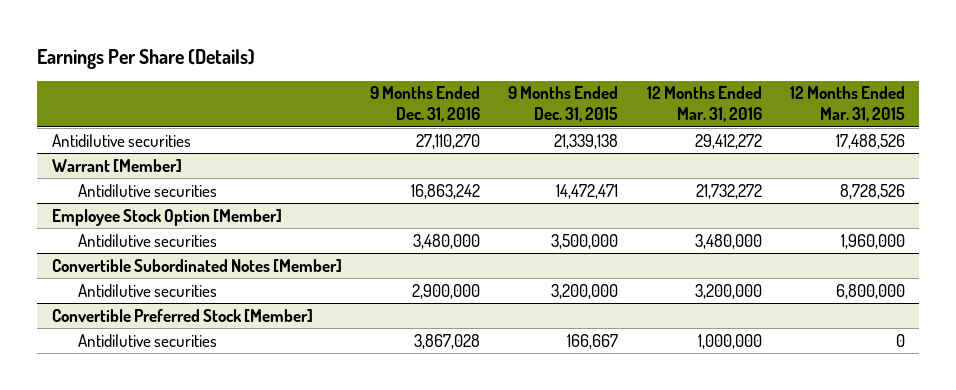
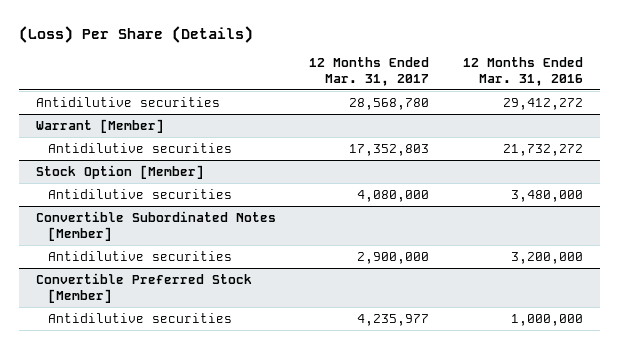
- Earnings Per Share (Details)
+ (Loss) Per Share (Details)
- | 9 Months Ended Dec. 31, 2016 | 9 Months Ended Dec. 31, 2015 | 12 Months Ended Mar. 31, 2016 | 12 Months Ended Mar. 31, 2015
+ | 12 Months Ended Mar. 31, 2017 | 12 Months Ended Mar. 31, 2016
- Employee Stock Option [Member]
+ Stock Option [Member]

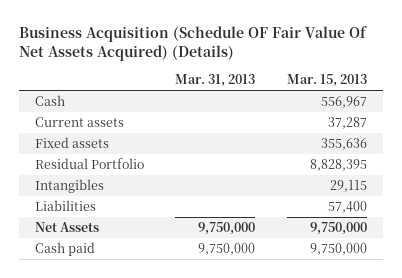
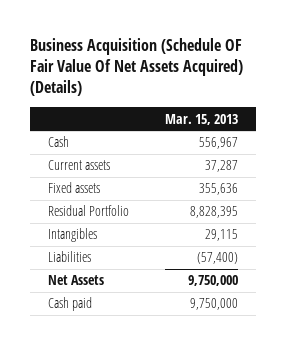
- | Mar. 31, 2013 | Mar. 15, 2013
+ | Mar. 15, 2013
- Liabilities | | 57,400
+ Liabilities | (57,400)

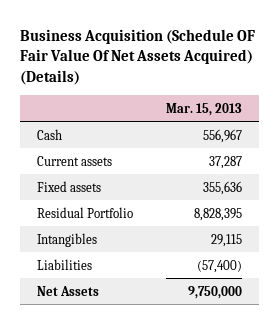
- Cash paid | 9,750,000

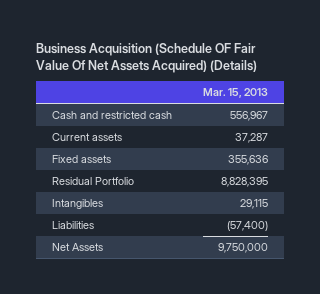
- Cash | 556,967
+ Cash and restricted cash | 556,967

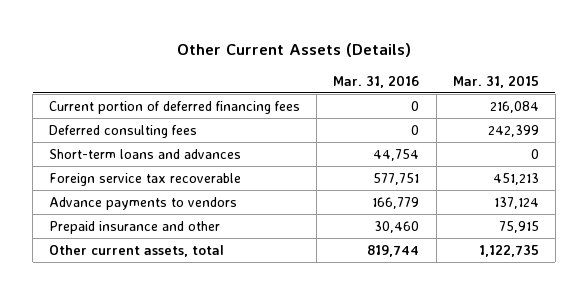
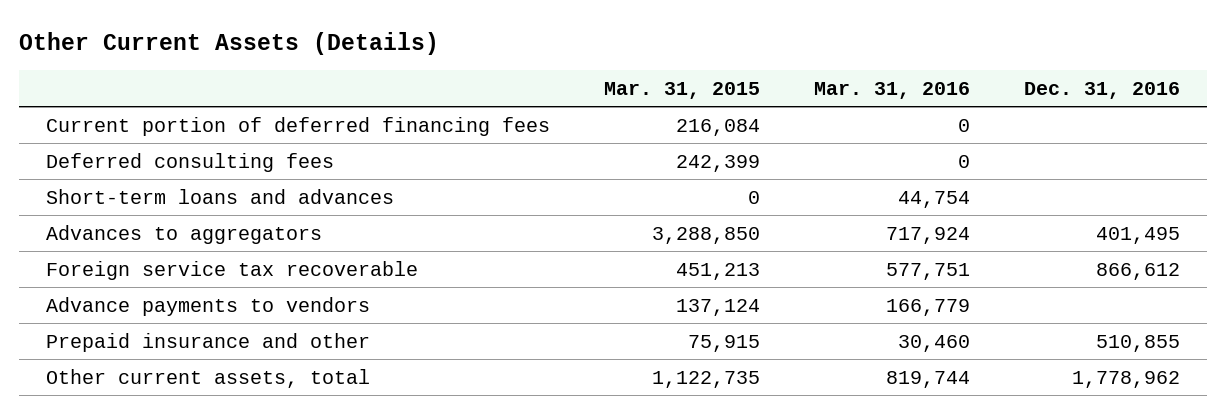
- | Mar. 31, 2016 | Mar. 31, 2015
+ | Mar. 31, 2015 | Mar. 31, 2016 | Dec. 31, 2016
+ Advances to aggregators | 3,288,850 | 717,924 | 401,495

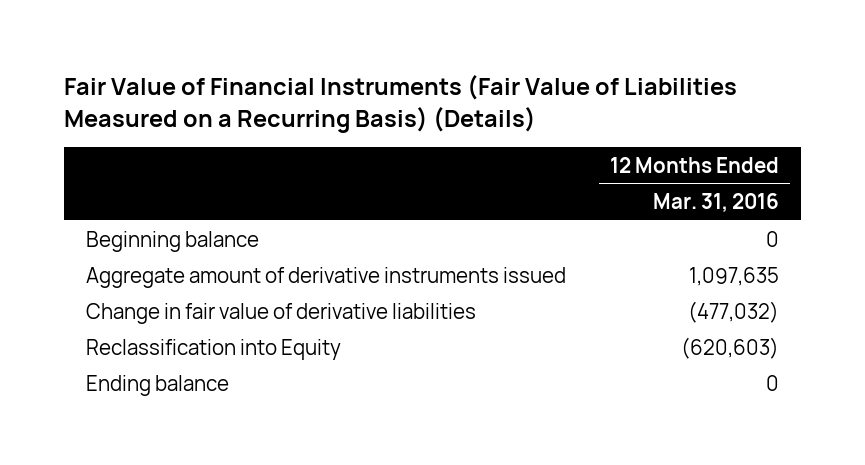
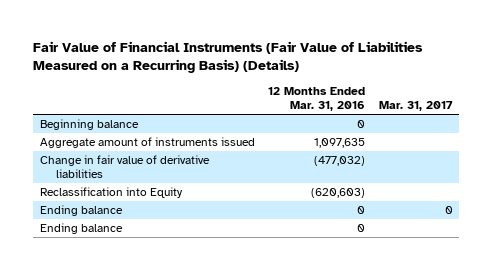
- | 12 Months Ended Mar. 31, 2016
+ | 12 Months Ended Mar. 31, 2016 | Mar. 31, 2017
- Aggregate amount of derivative instruments issued | 1,097,635
+ Aggregate amount of instruments issued | 1,097,635 |
+ Ending balance | 0 |

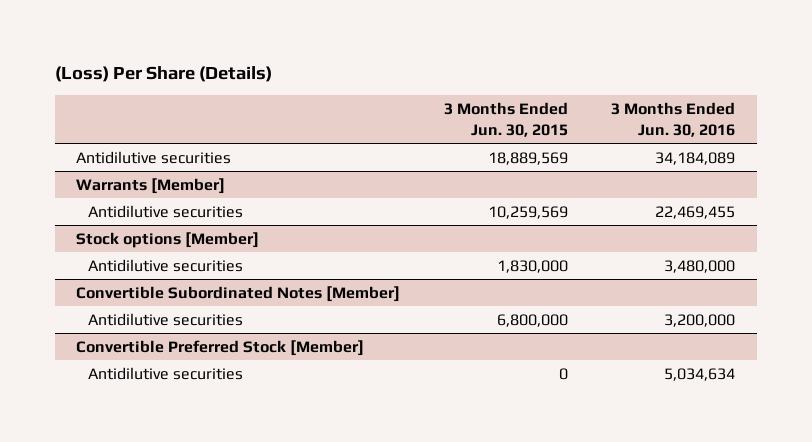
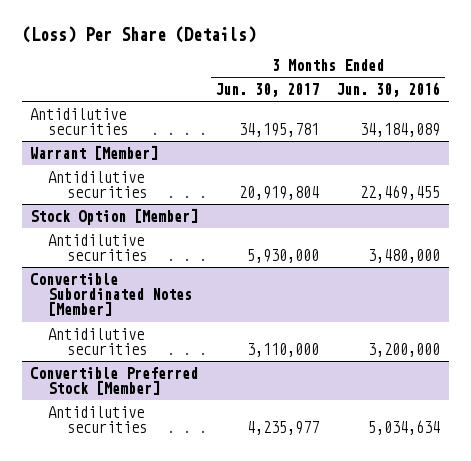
- | 3 Months Ended Jun. 30, 2015 | 3 Months Ended Jun. 30, 2016
+ | 3 Months Ended Jun. 30, 2017 | 3 Months Ended Jun. 30, 2016
- Warrants [Member]
+ Warrant [Member]
- Stock options [Member]
+ Stock Option [Member]

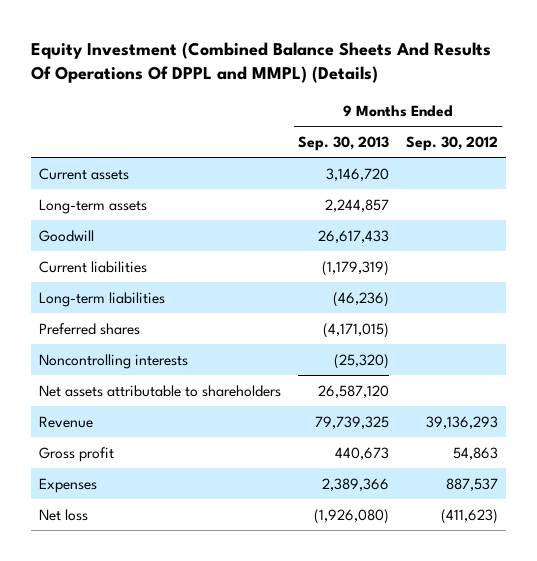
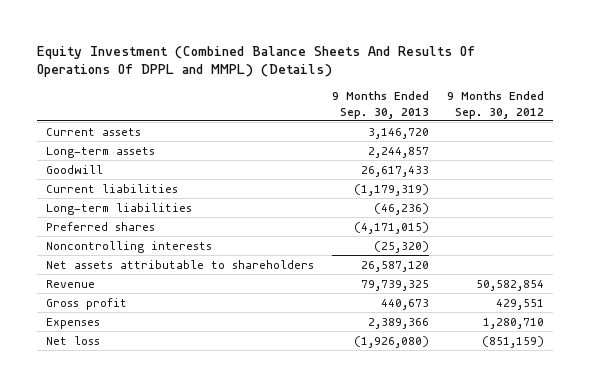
- Revenue | 79,739,325 | 39,136,293
- Gross profit | 440,673 | 54,863
- Expenses | 2,389,366 | 887,537
- Net loss | (1,926,080) | (411,623)
+ Revenue | 79,739,325 | 50,582,854
+ Gross profit | 440,673 | 429,551
+ Expenses | 2,389,366 | 1,280,710
+ Net loss | (1,926,080) | (851,159)

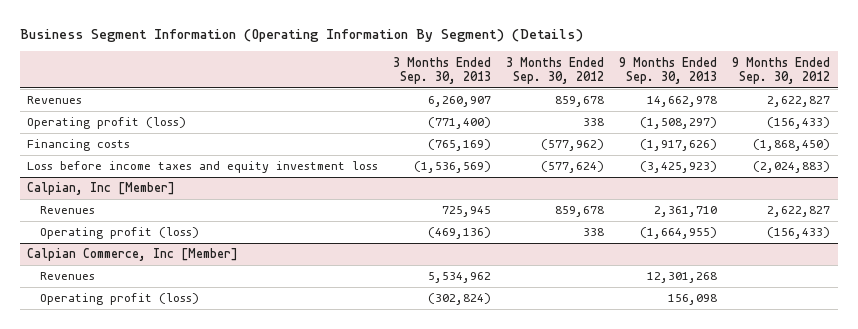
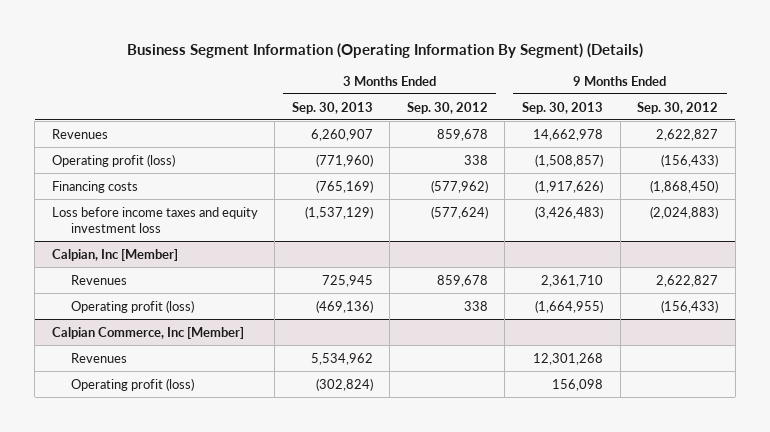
- Operating profit (loss) | (771,400) | 338 | (1,508,297) | (156,433)
+ Operating profit (loss) | (771,960) | 338 | (1,508,857) | (156,433)
- Loss before income taxes and equity investment loss | (1,536,569) | (577,624) | (3,425,923) | (2,024,883)
+ Loss before income taxes and equity investment loss | (1,537,129) | (577,624) | (3,426,483) | (2,024,883)

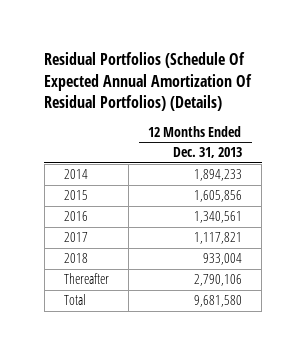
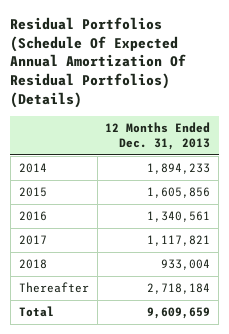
- Thereafter | 2,790,106
- Total | 9,681,580
+ Thereafter | 2,718,184
+ Total | 9,609,659

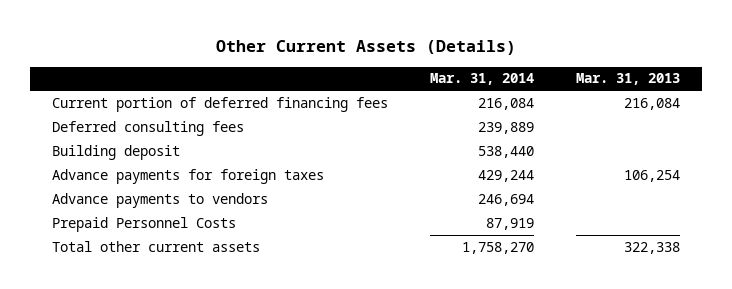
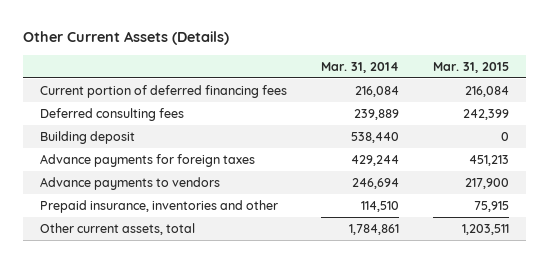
- | Mar. 31, 2014 | Mar. 31, 2013
+ | Mar. 31, 2014 | Mar. 31, 2015
- Prepaid Personnel Costs | 87,919 |
- Total other current assets | 1,758,270 | 322,338
+ Prepaid insurance, inventories and other | 114,510 | 75,915
+ Other current assets, total | 1,784,861 | 1,203,511

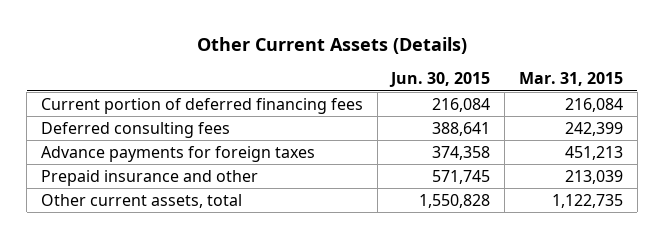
- | Mar. 31, 2014 | Mar. 31, 2015
+ | Jun. 30, 2015 | Mar. 31, 2015
- Building deposit | 538,440 | 0
- Advance payments to vendors | 246,694 | 217,900
- Prepaid insurance, inventories and other | 114,510 | 75,915
- Other current assets, total | 1,784,861 | 1,203,511
+ Prepaid insurance and other | 571,745 | 213,039
+ Other current assets, total | 1,550,828 | 1,122,735

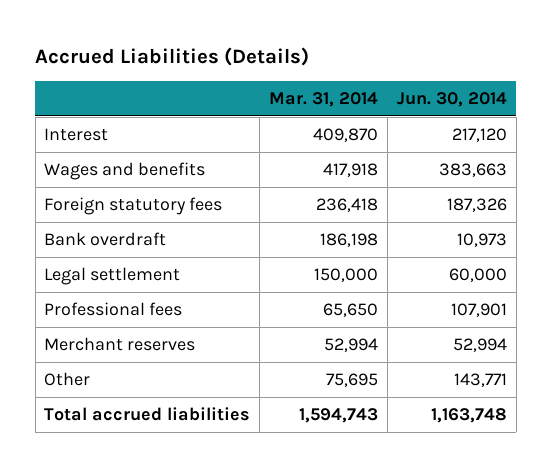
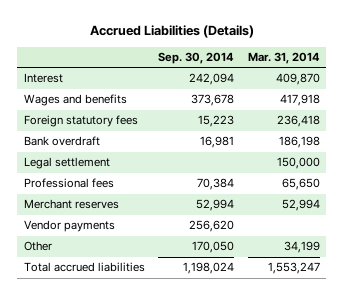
- | Mar. 31, 2014 | Jun. 30, 2014
+ | Sep. 30, 2014 | Mar. 31, 2014
- Other | 75,695 | 143,771
- Total accrued liabilities | 1,594,743 | 1,163,748
+ Vendor payments | 256,620 |
+ Other | 170,050 | 34,199
+ Total accrued liabilities | 1,198,024 | 1,553,247

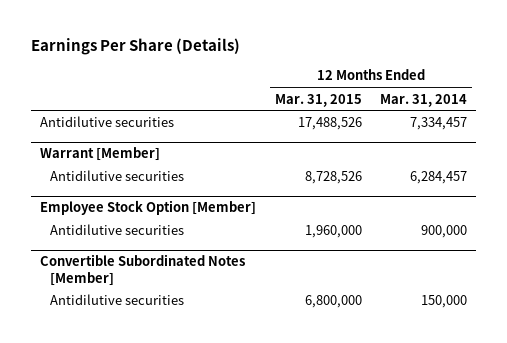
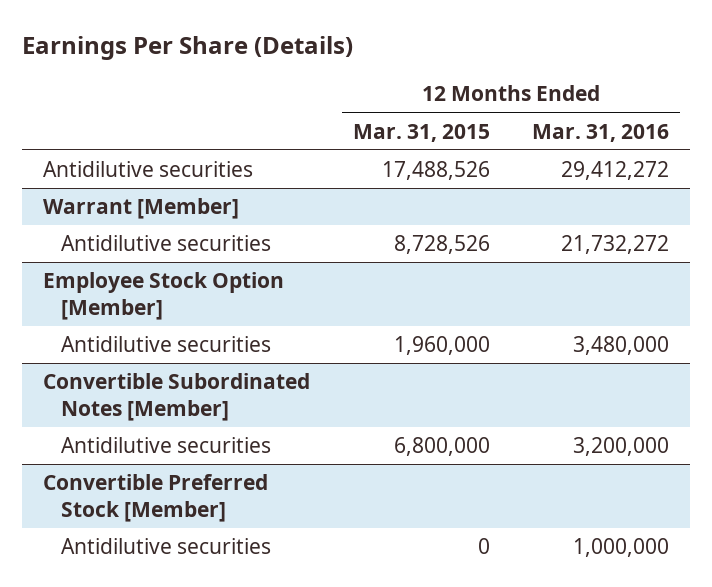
- | 12 Months Ended Mar. 31, 2015 | 12 Months Ended Mar. 31, 2014
+ | 12 Months Ended Mar. 31, 2015 | 12 Months Ended Mar. 31, 2016
+ Convertible Preferred Stock [Member]
+ Antidilutive securities | 0 | 1,000,000

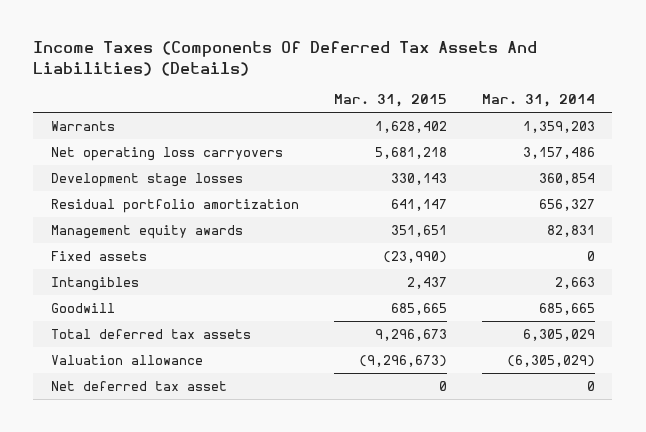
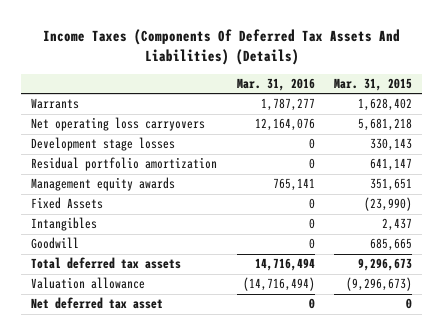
- | Mar. 31, 2015 | Mar. 31, 2014
+ | Mar. 31, 2016 | Mar. 31, 2015
- Fixed assets | (23,990) | 0
+ Fixed Assets | 0 | (23,990)

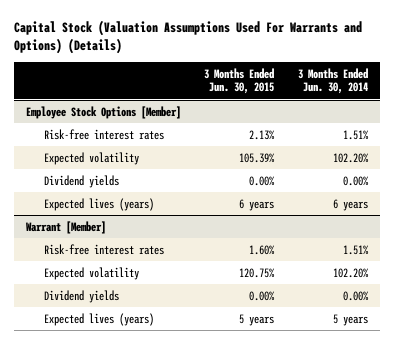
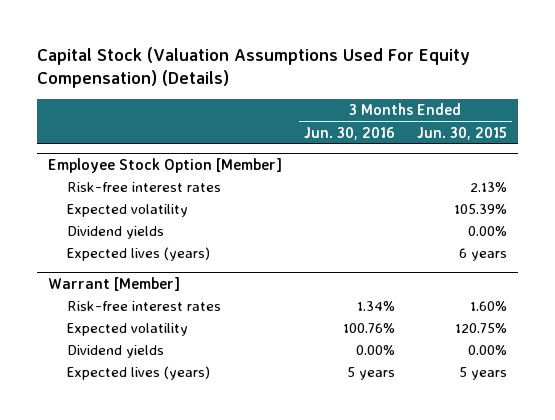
- Capital Stock (Valuation Assumptions Used For Warrants and Options) (Details)
+ Capital Stock (Valuation Assumptions Used For Equity Compensation) (Details)
- | 3 Months Ended Jun. 30, 2015 | 3 Months Ended Jun. 30, 2014
+ | 3 Months Ended Jun. 30, 2016 | 3 Months Ended Jun. 30, 2015
- Employee Stock Options [Member]
+ Employee Stock Option [Member]

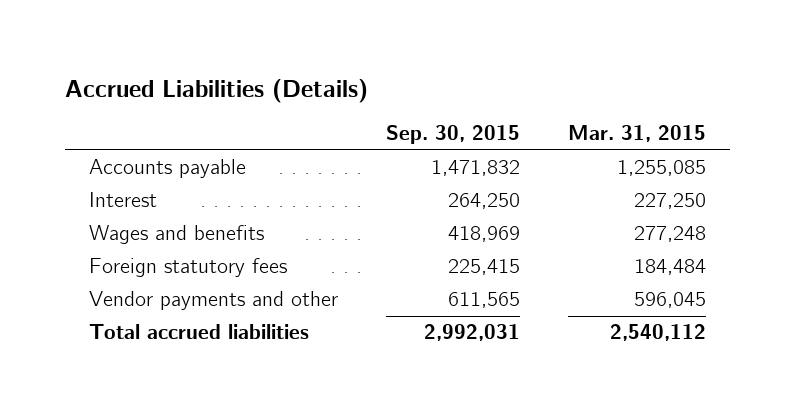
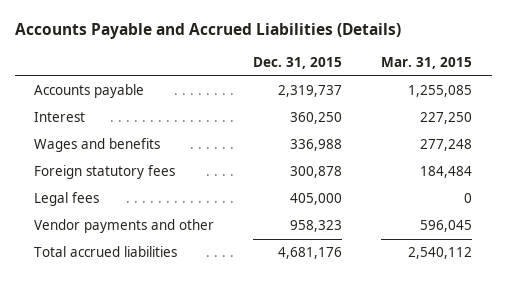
- Accrued Liabilities (Details)
+ Accounts Payable and Accrued Liabilities (Details)
- | Sep. 30, 2015 | Mar. 31, 2015
+ | Dec. 31, 2015 | Mar. 31, 2015
+ Legal fees | 405,000 | 0

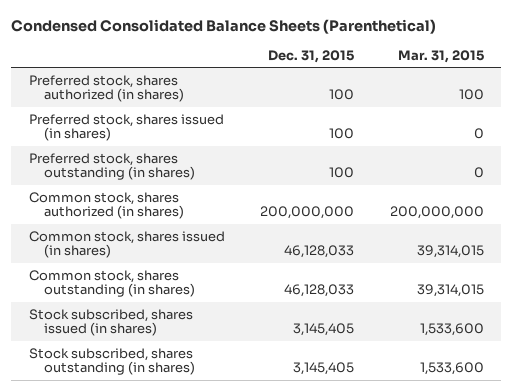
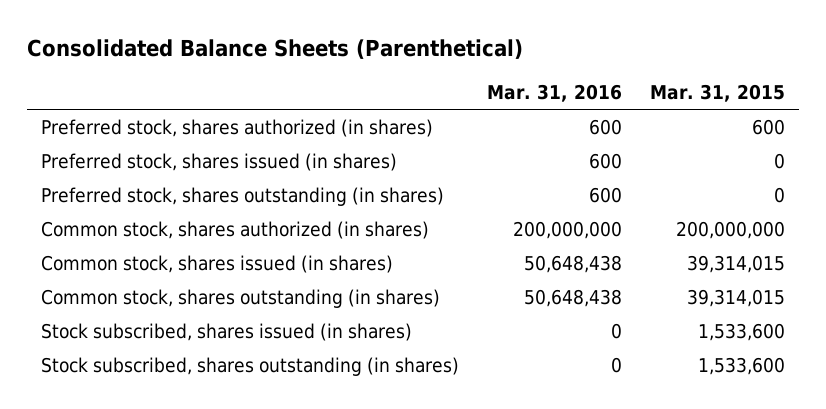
- Condensed Consolidated Balance Sheets (Parenthetical)
+ Consolidated Balance Sheets (Parenthetical)
- | Dec. 31, 2015 | Mar. 31, 2015
+ | Mar. 31, 2016 | Mar. 31, 2015
- Preferred stock, shares authorized (in shares) | 100 | 100
+ Preferred stock, shares authorized (in shares) | 600 | 600

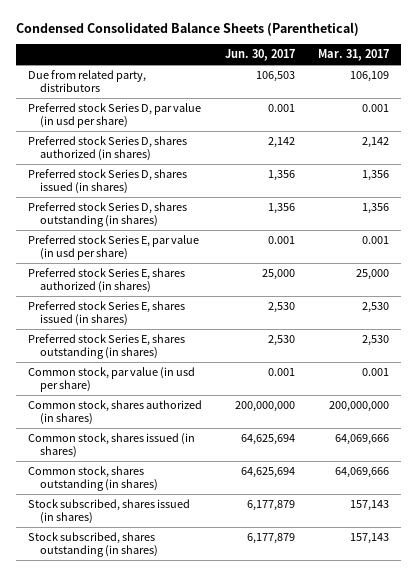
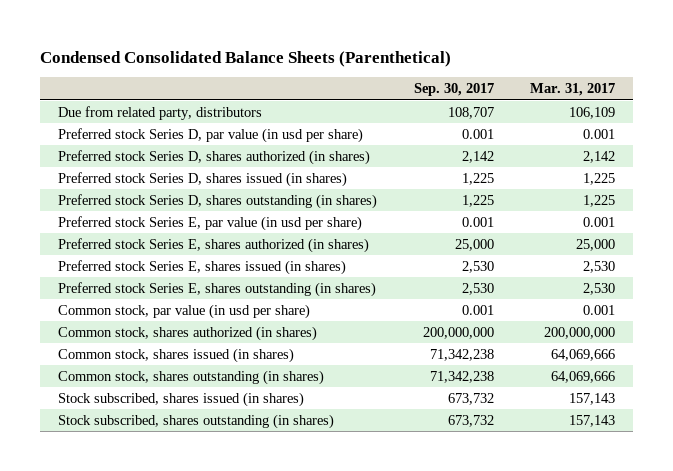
- | Jun. 30, 2017 | Mar. 31, 2017
+ | Sep. 30, 2017 | Mar. 31, 2017
- Preferred stock Series D, shares issued (in shares) | 1,356 | 1,356
- Preferred stock Series D, shares outstanding (in shares) | 1,356 | 1,356
+ Preferred stock Series D, shares issued (in shares) | 1,225 | 1,225
+ Preferred stock Series D, shares outstanding (in shares) | 1,225 | 1,225

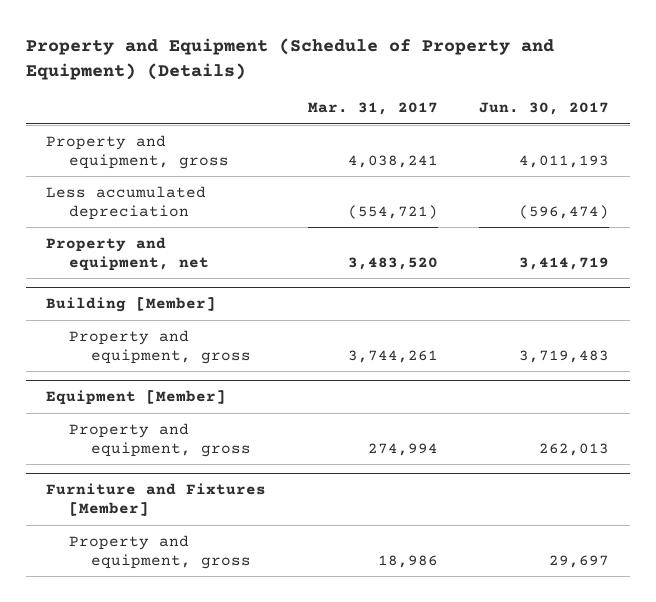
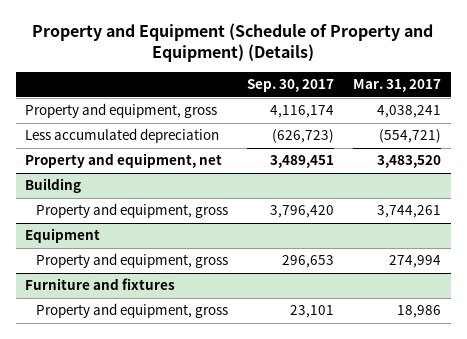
- | Mar. 31, 2017 | Jun. 30, 2017
+ | Sep. 30, 2017 | Mar. 31, 2017
- Building [Member]
+ Building
- Equipment [Member]
+ Equipment
- Furniture and Fixtures [Member]
+ Furniture and fixtures

